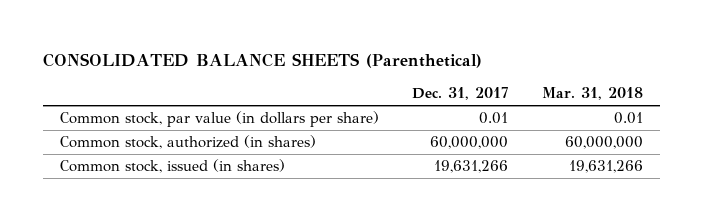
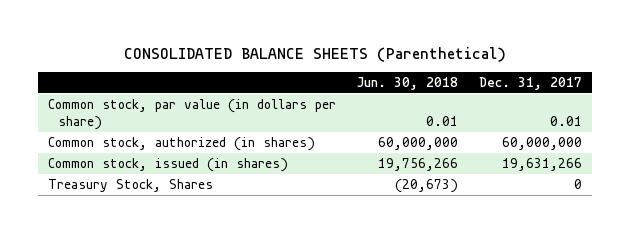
- | Dec. 31, 2017 | Mar. 31, 2018
+ | Jun. 30, 2018 | Dec. 31, 2017
+ Treasury Stock, Shares | (20,673) | 0

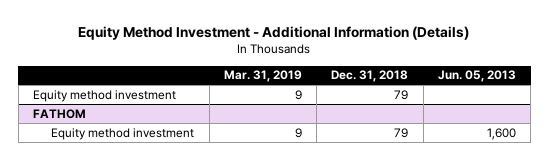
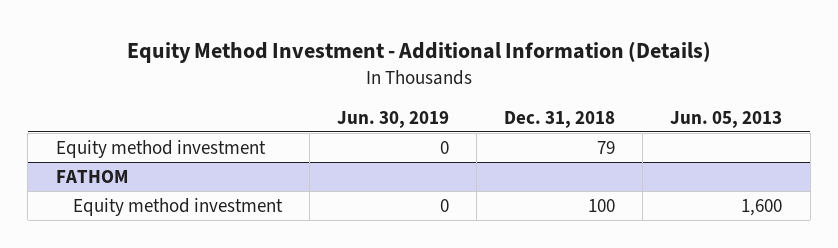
- | Mar. 31, 2019 | Dec. 31, 2018 | Jun. 05, 2013
+ | Jun. 30, 2019 | Dec. 31, 2018 | Jun. 05, 2013
@ FATHOM
- Equity method investment | 9 | 79 | 1,600
+ Equity method investment | 0 | 100 | 1,600

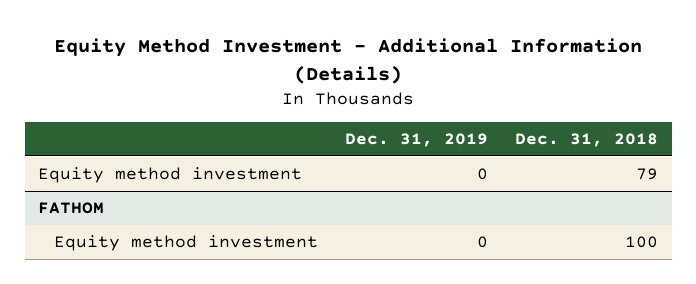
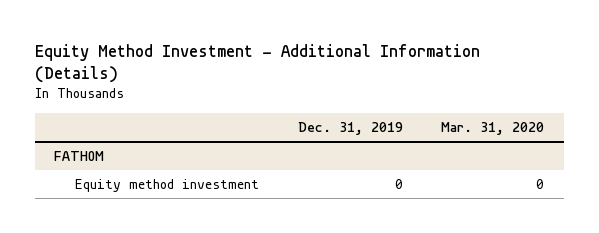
- | Dec. 31, 2019 | Dec. 31, 2018
+ | Dec. 31, 2019 | Mar. 31, 2020
- Equity method investment | 0 | 79

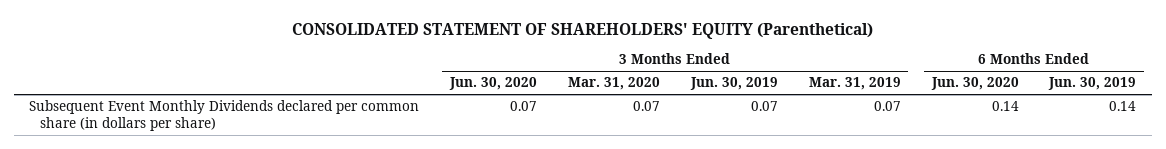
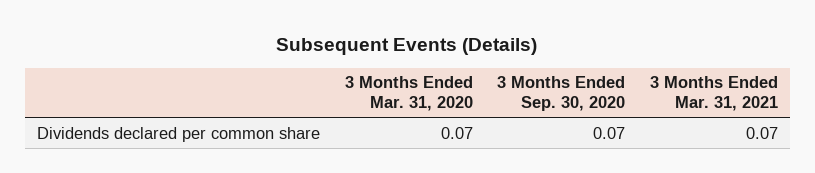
- CONSOLIDATED STATEMENT OF SHAREHOLDERS' EQUITY (Parenthetical)
+ Subsequent Events (Details)
- | 3 Months Ended Jun. 30, 2020 | 3 Months Ended Mar. 31, 2020 | 3 Months Ended Jun. 30, 2019 | 3 Months Ended Mar. 31, 2019 | 6 Months Ended Jun. 30, 2020 | 6 Months Ended Jun. 30, 2019
+ | 3 Months Ended Mar. 31, 2020 | 3 Months Ended Sep. 30, 2020 | 3 Months Ended Mar. 31, 2021
- Subsequent Event Monthly Dividends declared per common share (in dollars per share) | 0.07 | 0.07 | 0.07 | 0.07 | 0.14 | 0.14
+ Dividends declared per common share | 0.07 | 0.07 | 0.07

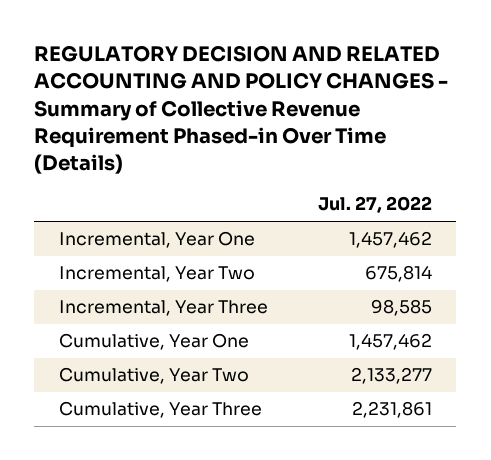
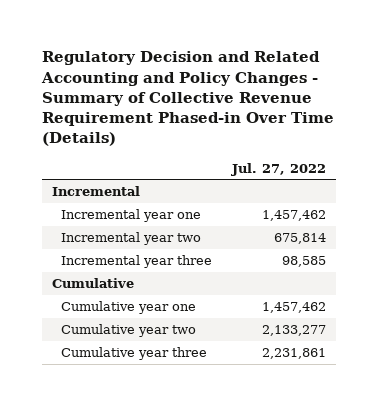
- REGULATORY DECISION AND RELATED ACCOUNTING AND POLICY CHANGES - Summary of Collective Revenue Requirement Phased-in Over Time (Details)
+ Regulatory Decision and Related Accounting and Policy Changes - Summary of Collective Revenue Requirement Phased-in Over Time (Details)
- Incremental, Year One | 1,457,462
- Incremental, Year Two | 675,814
- Incremental, Year Three | 98,585
- Cumulative, Year One | 1,457,462
- Cumulative, Year Two | 2,133,277
- Cumulative, Year Three | 2,231,861
+ Incremental
+ Incremental year one | 1,457,462
+ Incremental year two | 675,814
+ Incremental year three | 98,585
+ Cumulative
+ Cumulative year one | 1,457,462
+ Cumulative year two | 2,133,277
+ Cumulative year three | 2,231,861

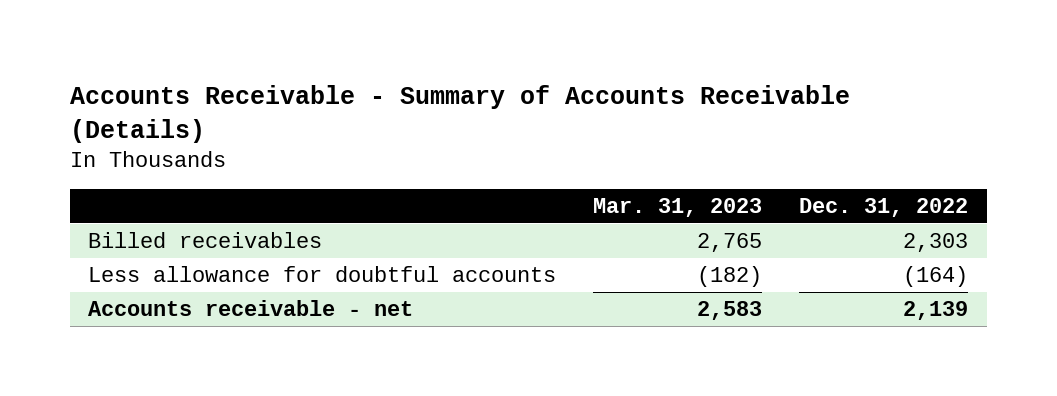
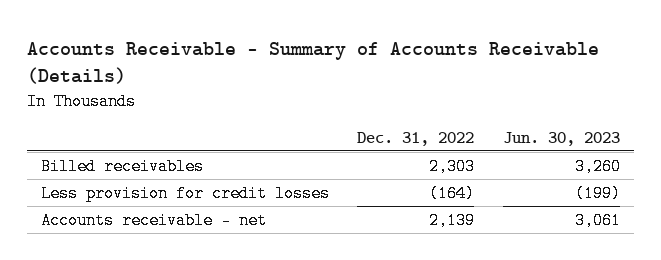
- | Mar. 31, 2023 | Dec. 31, 2022
+ | Dec. 31, 2022 | Jun. 30, 2023
- Less allowance for doubtful accounts | (182) | (164)
+ Less provision for credit losses | (164) | (199)

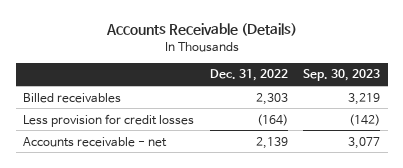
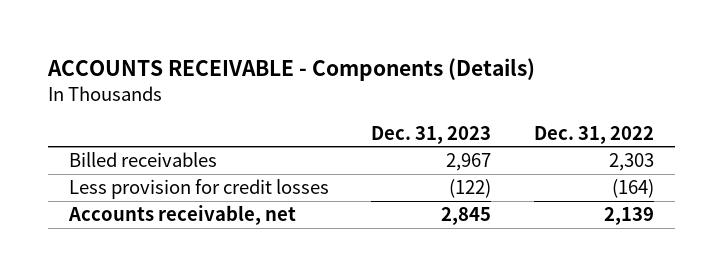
- Accounts Receivable (Details)
+ ACCOUNTS RECEIVABLE - Components (Details)
- | Dec. 31, 2022 | Sep. 30, 2023
+ | Dec. 31, 2023 | Dec. 31, 2022
- Accounts receivable - net | 2,139 | 3,077
+ Accounts receivable, net | 2,845 | 2,139

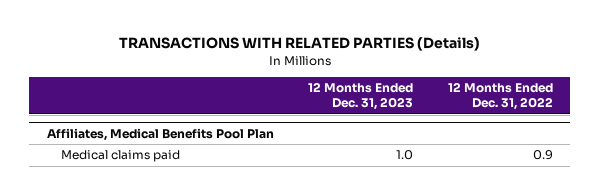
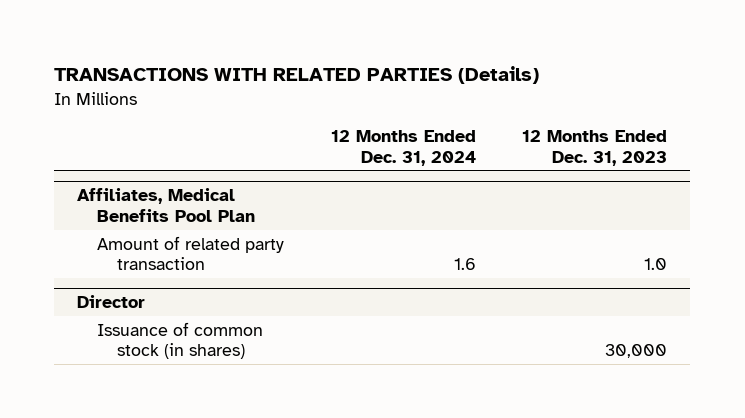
- | 12 Months Ended Dec. 31, 2023 | 12 Months Ended Dec. 31, 2022
+ | 12 Months Ended Dec. 31, 2024 | 12 Months Ended Dec. 31, 2023
@ Affiliates, Medical Benefits Pool Plan
- Medical claims paid | 1.0 | 0.9
+ Amount of related party transaction | 1.6 | 1.0
+ Director
+ Issuance of common stock (in shares) | | 30,000

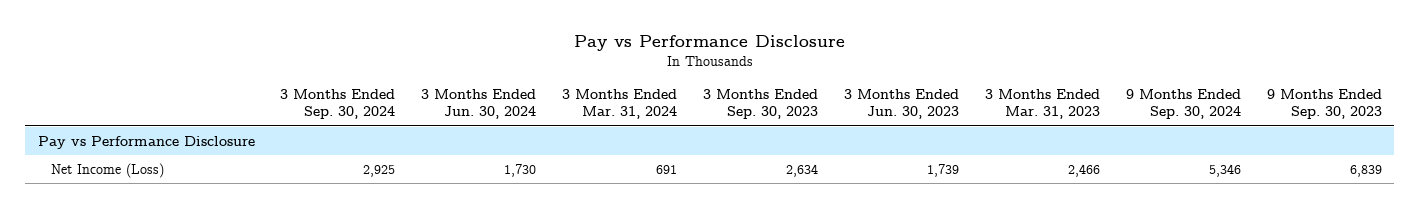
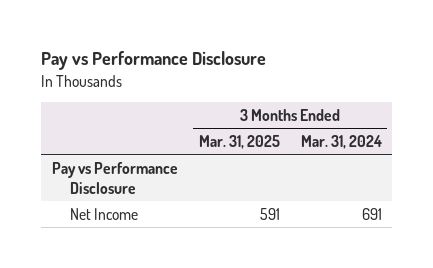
- | 3 Months Ended Sep. 30, 2024 | 3 Months Ended Jun. 30, 2024 | 3 Months Ended Mar. 31, 2024 | 3 Months Ended Sep. 30, 2023 | 3 Months Ended Jun. 30, 2023 | 3 Months Ended Mar. 31, 2023 | 9 Months Ended Sep. 30, 2024 | 9 Months Ended Sep. 30, 2023
+ | 3 Months Ended Mar. 31, 2025 | 3 Months Ended Mar. 31, 2024
- Net Income (Loss) | 2,925 | 1,730 | 691 | 2,634 | 1,739 | 2,466 | 5,346 | 6,839
+ Net Income | 591 | 691

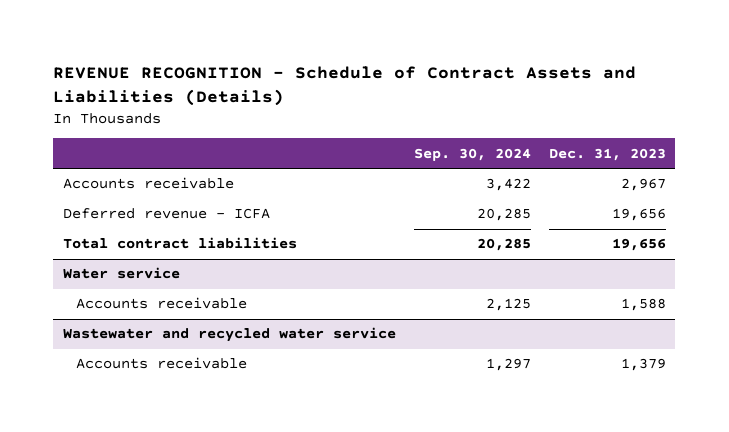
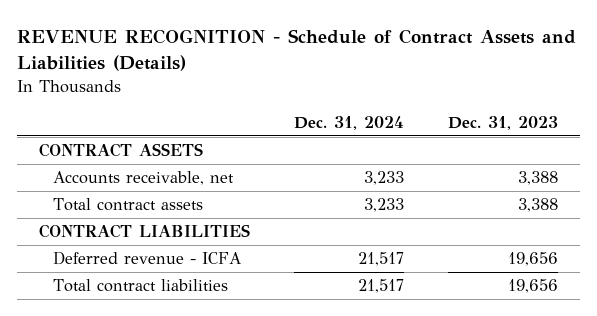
- | Sep. 30, 2024 | Dec. 31, 2023
+ | Dec. 31, 2024 | Dec. 31, 2023
- Accounts receivable | 3,422 | 2,967
+ CONTRACT ASSETS
+ Accounts receivable, net | 3,233 | 3,388
+ Total contract assets | 3,233 | 3,388
+ CONTRACT LIABILITIES
- Water service
- Accounts receivable | 2,125 | 1,588
- Wastewater and recycled water service
- Accounts receivable | 1,297 | 1,379

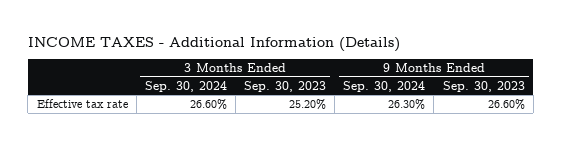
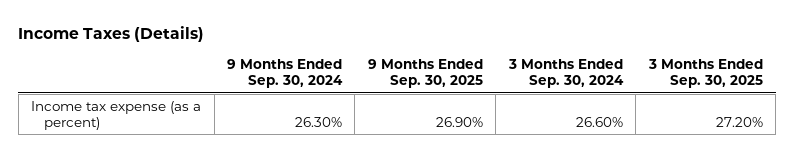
- INCOME TAXES - Additional Information (Details)
+ Income Taxes (Details)
- | 3 Months Ended Sep. 30, 2024 | 3 Months Ended Sep. 30, 2023 | 9 Months Ended Sep. 30, 2024 | 9 Months Ended Sep. 30, 2023
+ | 9 Months Ended Sep. 30, 2024 | 9 Months Ended Sep. 30, 2025 | 3 Months Ended Sep. 30, 2024 | 3 Months Ended Sep. 30, 2025
- Effective tax rate | 26.60% | 25.20% | 26.30% | 26.60%
+ Income tax expense (as a percent) | 26.30% | 26.90% | 26.60% | 27.20%

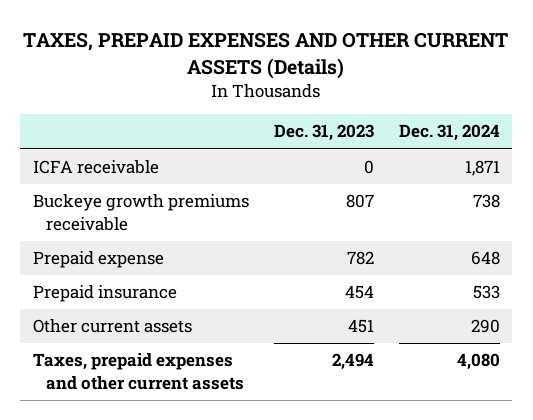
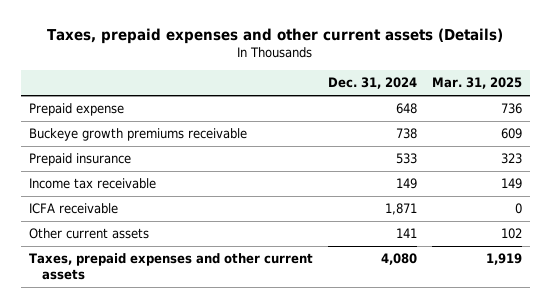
- TAXES, PREPAID EXPENSES AND OTHER CURRENT ASSETS (Details)
+ Taxes, prepaid expenses and other current assets (Details)
- | Dec. 31, 2023 | Dec. 31, 2024
+ | Dec. 31, 2024 | Mar. 31, 2025
moved down: Buckeye growth premiums receivable | 738 | 609
- Other current assets | 451 | 290
+ Income tax receivable | 149 | 149
moved down: ICFA receivable | 1,871 | 0
+ Other current assets | 141 | 102

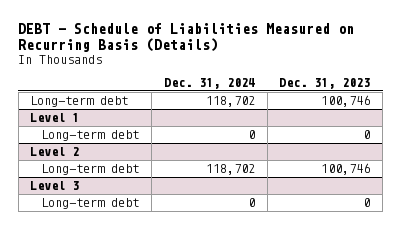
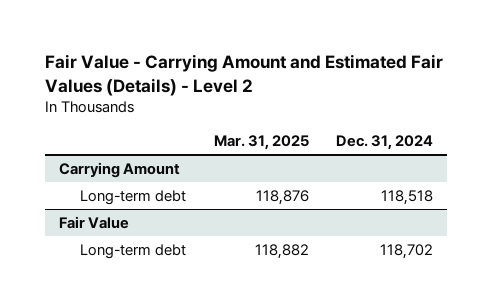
- DEBT - Schedule of Liabilities Measured on Recurring Basis (Details)
+ Fair Value - Carrying Amount and Estimated Fair Values (Details) - Level 2
- | Dec. 31, 2024 | Dec. 31, 2023
+ | Mar. 31, 2025 | Dec. 31, 2024
- Long-term debt | 118,702 | 100,746
- Level 1
- Long-term debt | 0 | 0
- Level 2
+ Carrying Amount
+ Long-term debt | 118,876 | 118,518
+ Fair Value
- Level 3
- Long-term debt | 0 | 0

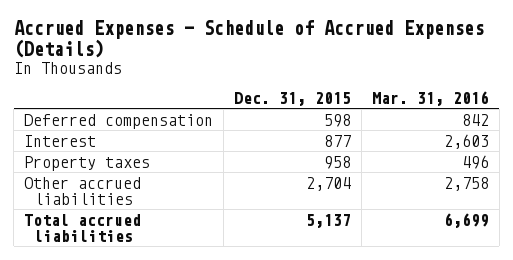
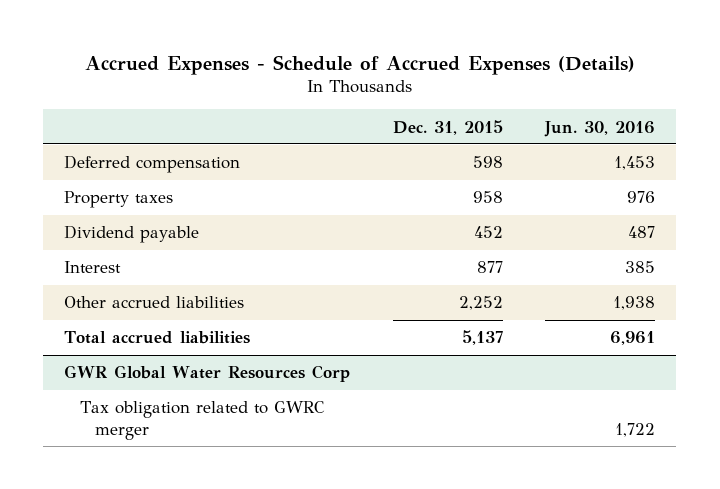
- | Dec. 31, 2015 | Mar. 31, 2016
+ | Dec. 31, 2015 | Jun. 30, 2016
- Other accrued liabilities | 2,704 | 2,758
+ Dividend payable | 452 | 487
moved down: Interest | 877 | 385
+ Other accrued liabilities | 2,252 | 1,938
+ GWR Global Water Resources Corp
+ Tax obligation related to GWRC merger | | 1,722

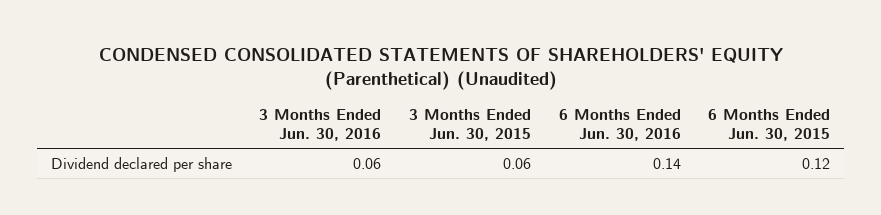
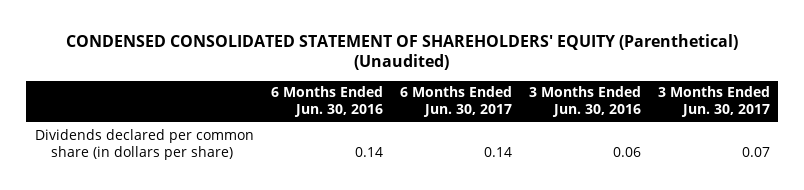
- CONDENSED CONSOLIDATED STATEMENTS OF SHAREHOLDERS' EQUITY (Parenthetical) (Unaudited)
+ CONDENSED CONSOLIDATED STATEMENT OF SHAREHOLDERS' EQUITY (Parenthetical) (Unaudited)
- | 3 Months Ended Jun. 30, 2016 | 3 Months Ended Jun. 30, 2015 | 6 Months Ended Jun. 30, 2016 | 6 Months Ended Jun. 30, 2015
+ | 6 Months Ended Jun. 30, 2016 | 6 Months Ended Jun. 30, 2017 | 3 Months Ended Jun. 30, 2016 | 3 Months Ended Jun. 30, 2017
- Dividend declared per share | 0.06 | 0.06 | 0.14 | 0.12
+ Dividends declared per common share (in dollars per share) | 0.14 | 0.14 | 0.06 | 0.07

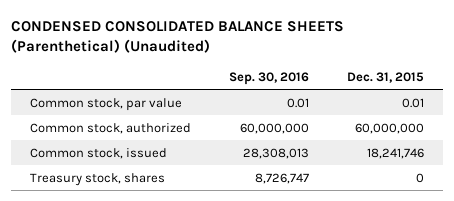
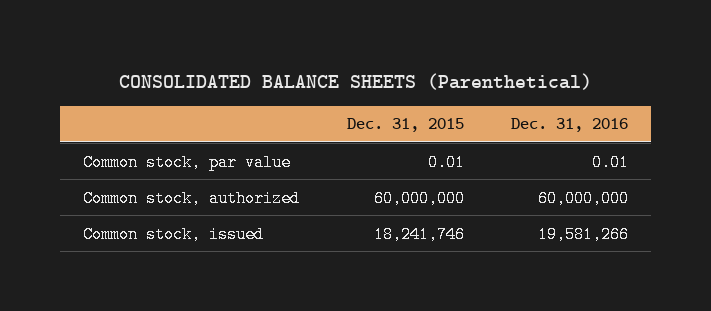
- CONDENSED CONSOLIDATED BALANCE SHEETS (Parenthetical) (Unaudited)
+ CONSOLIDATED BALANCE SHEETS (Parenthetical)
- | Sep. 30, 2016 | Dec. 31, 2015
+ | Dec. 31, 2015 | Dec. 31, 2016
- Treasury stock, shares | 8,726,747 | 0

